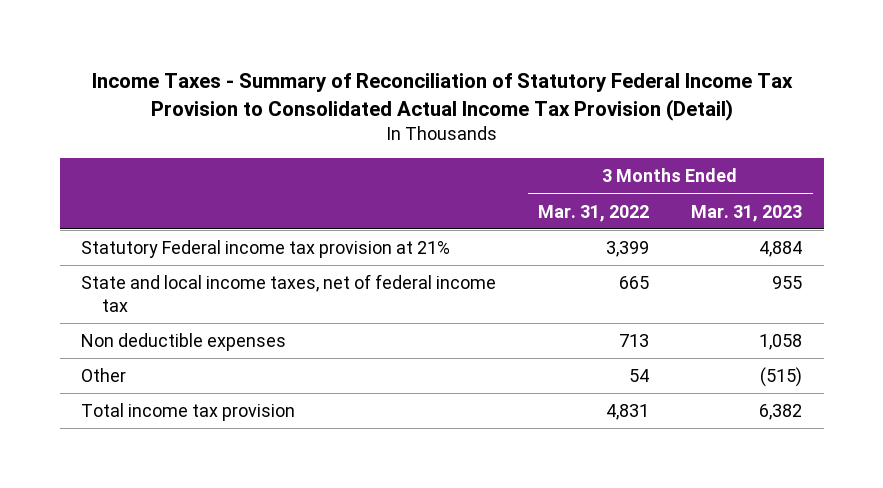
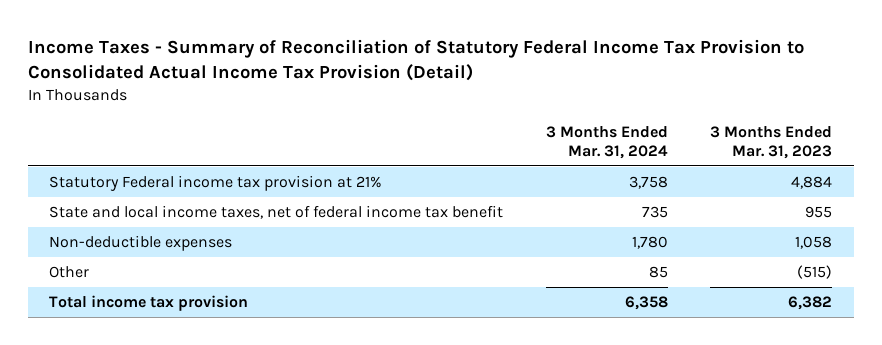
- | 3 Months Ended Mar. 31, 2022 | 3 Months Ended Mar. 31, 2023
+ | 3 Months Ended Mar. 31, 2024 | 3 Months Ended Mar. 31, 2023
- State and local income taxes, net of federal income tax | 665 | 955
- Non deductible expenses | 713 | 1,058
+ State and local income taxes, net of federal income tax benefit | 735 | 955
+ Non-deductible expenses | 1,780 | 1,058

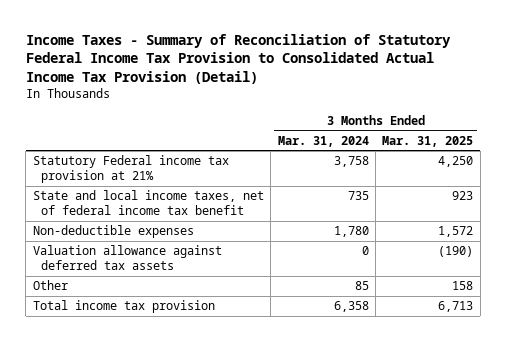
- | 3 Months Ended Mar. 31, 2024 | 3 Months Ended Mar. 31, 2023
+ | 3 Months Ended Mar. 31, 2024 | 3 Months Ended Mar. 31, 2025
+ Valuation allowance against deferred tax assets | 0 | (190)

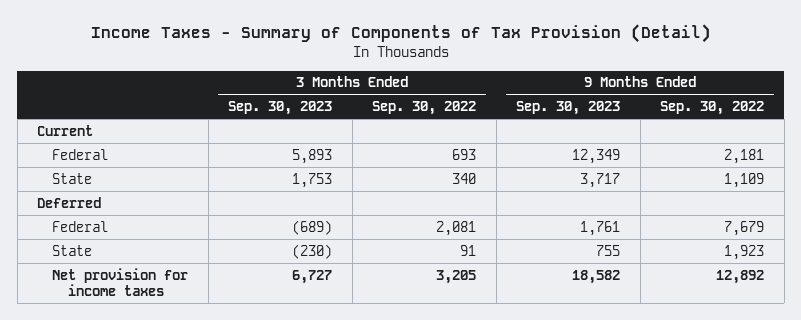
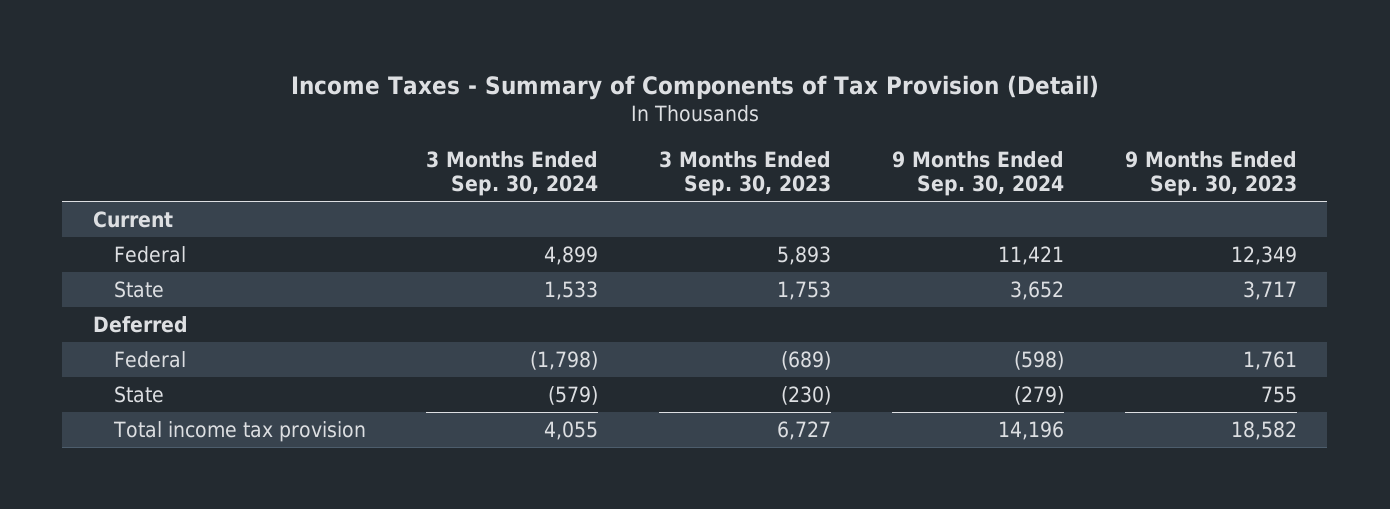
- | 3 Months Ended Sep. 30, 2023 | 3 Months Ended Sep. 30, 2022 | 9 Months Ended Sep. 30, 2023 | 9 Months Ended Sep. 30, 2022
+ | 3 Months Ended Sep. 30, 2024 | 3 Months Ended Sep. 30, 2023 | 9 Months Ended Sep. 30, 2024 | 9 Months Ended Sep. 30, 2023
- Net provision for income taxes | 6,727 | 3,205 | 18,582 | 12,892
+ Total income tax provision | 4,055 | 6,727 | 14,196 | 18,582

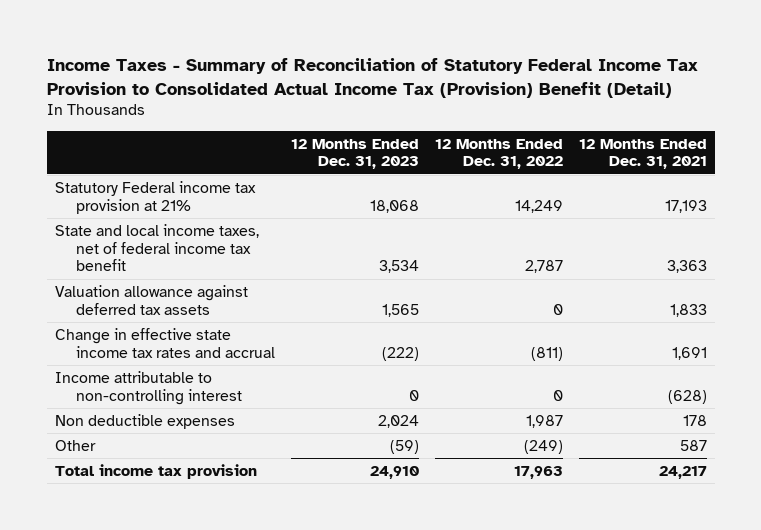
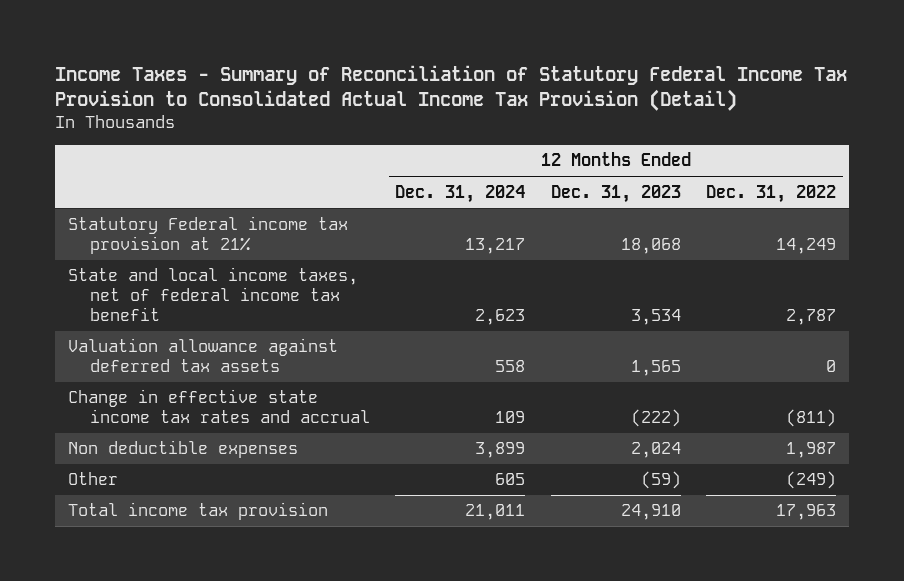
- Income Taxes - Summary of Reconciliation of Statutory Federal Income Tax Provision to Consolidated Actual Income Tax (Provision) Benefit (Detail)
+ Income Taxes - Summary of Reconciliation of Statutory Federal Income Tax Provision to Consolidated Actual Income Tax Provision (Detail)
- | 12 Months Ended Dec. 31, 2023 | 12 Months Ended Dec. 31, 2022 | 12 Months Ended Dec. 31, 2021
+ | 12 Months Ended Dec. 31, 2024 | 12 Months Ended Dec. 31, 2023 | 12 Months Ended Dec. 31, 2022
- Income attributable to non-controlling interest | 0 | 0 | (628)

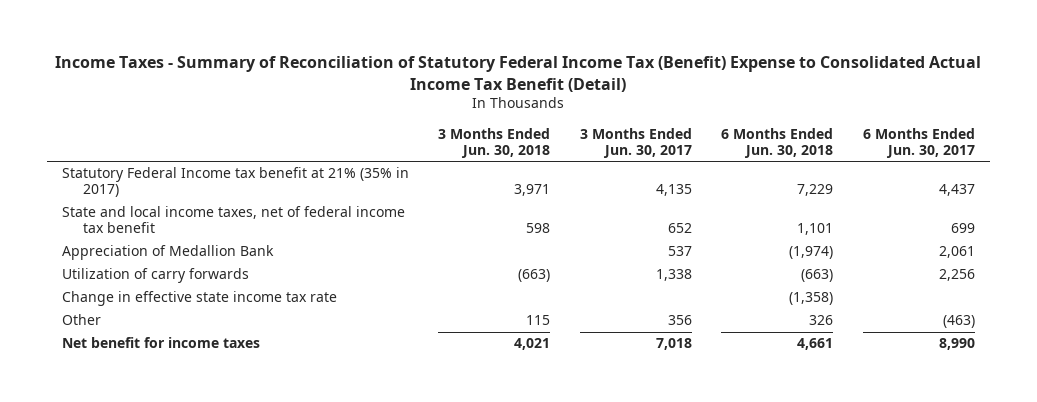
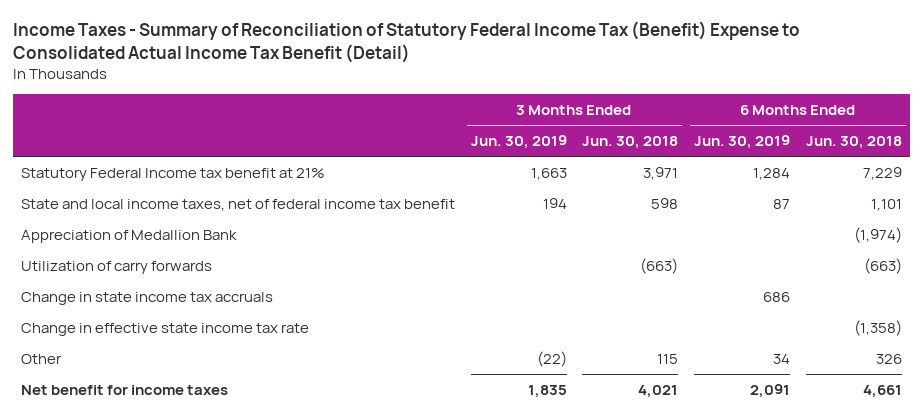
- | 3 Months Ended Jun. 30, 2018 | 3 Months Ended Jun. 30, 2017 | 6 Months Ended Jun. 30, 2018 | 6 Months Ended Jun. 30, 2017
+ | 3 Months Ended Jun. 30, 2019 | 3 Months Ended Jun. 30, 2018 | 6 Months Ended Jun. 30, 2019 | 6 Months Ended Jun. 30, 2018
- Statutory Federal Income tax benefit at 21% (35% in 2017) | 3,971 | 4,135 | 7,229 | 4,437
+ Statutory Federal Income tax benefit at 21% | 1,663 | 3,971 | 1,284 | 7,229
+ Change in state income tax accruals | | | 686 |

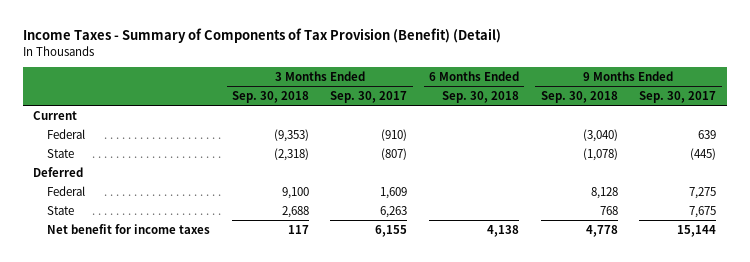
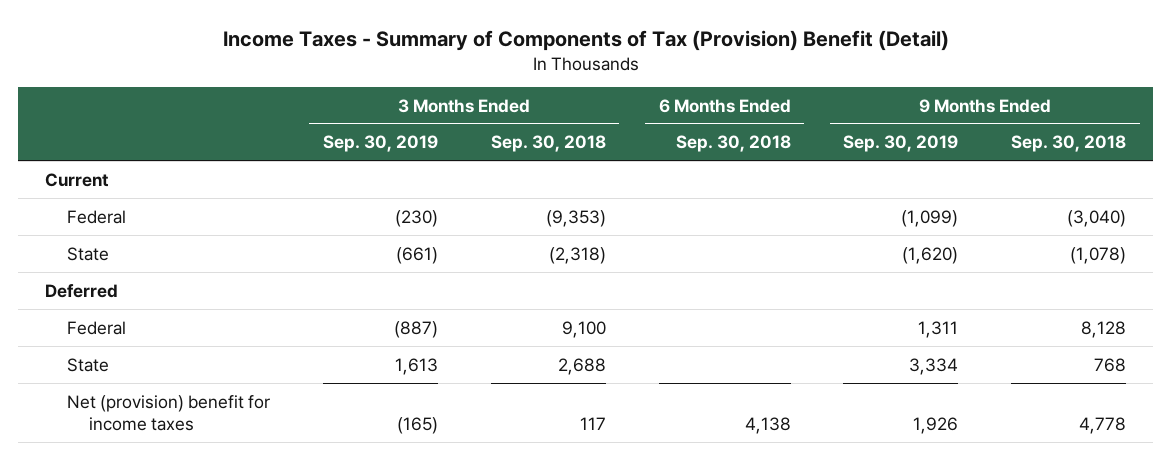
- Income Taxes - Summary of Components of Tax Provision (Benefit) (Detail)
+ Income Taxes - Summary of Components of Tax (Provision) Benefit (Detail)
- | 3 Months Ended Sep. 30, 2018 | 3 Months Ended Sep. 30, 2017 | 6 Months Ended Sep. 30, 2018 | 9 Months Ended Sep. 30, 2018 | 9 Months Ended Sep. 30, 2017
+ | 3 Months Ended Sep. 30, 2019 | 3 Months Ended Sep. 30, 2018 | 6 Months Ended Sep. 30, 2018 | 9 Months Ended Sep. 30, 2019 | 9 Months Ended Sep. 30, 2018
- Net benefit for income taxes | 117 | 6,155 | 4,138 | 4,778 | 15,144
+ Net (provision) benefit for income taxes | (165) | 117 | 4,138 | 1,926 | 4,778

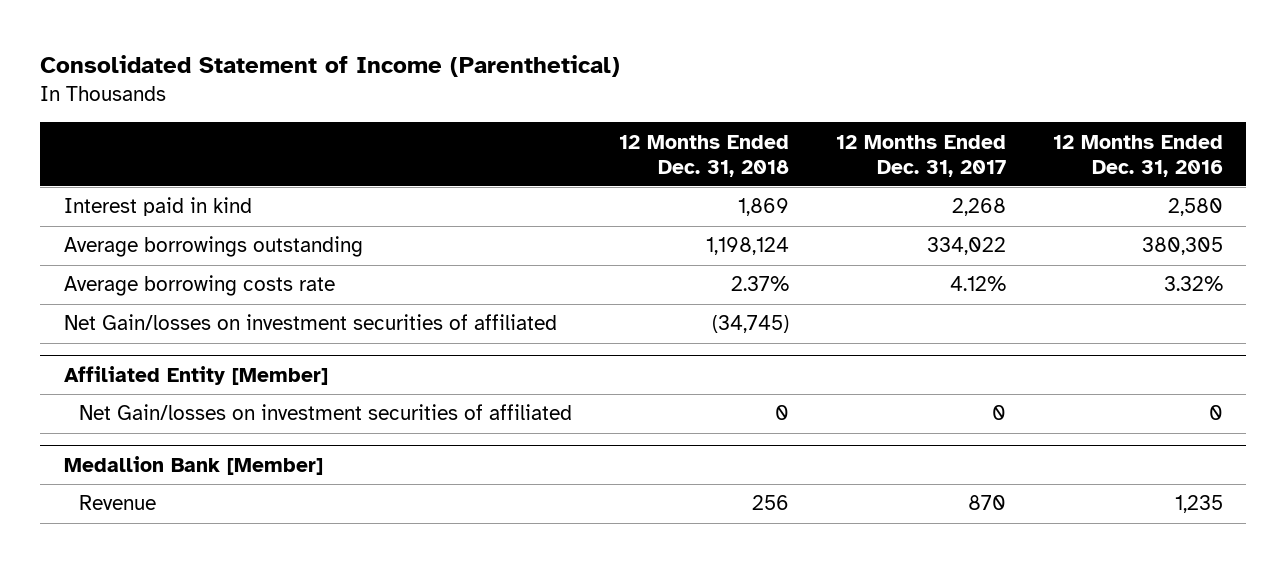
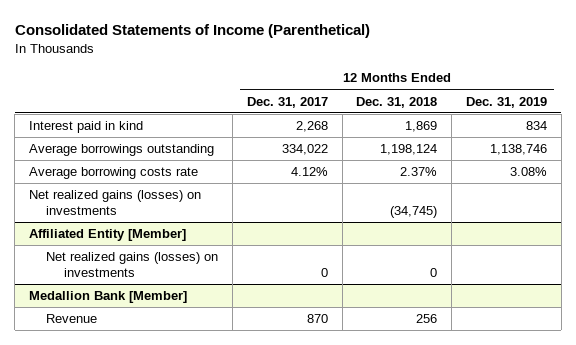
- Consolidated Statement of Income (Parenthetical)
+ Consolidated Statements of Income (Parenthetical)
- | 12 Months Ended Dec. 31, 2018 | 12 Months Ended Dec. 31, 2017 | 12 Months Ended Dec. 31, 2016
+ | 12 Months Ended Dec. 31, 2017 | 12 Months Ended Dec. 31, 2018 | 12 Months Ended Dec. 31, 2019
- Net Gain/losses on investment securities of affiliated | (34,745) | |
+ Net realized gains (losses) on investments | | (34,745) |
@ Affiliated Entity [Member]
- Net Gain/losses on investment securities of affiliated | 0 | 0 | 0
+ Net realized gains (losses) on investments | 0 | 0 |

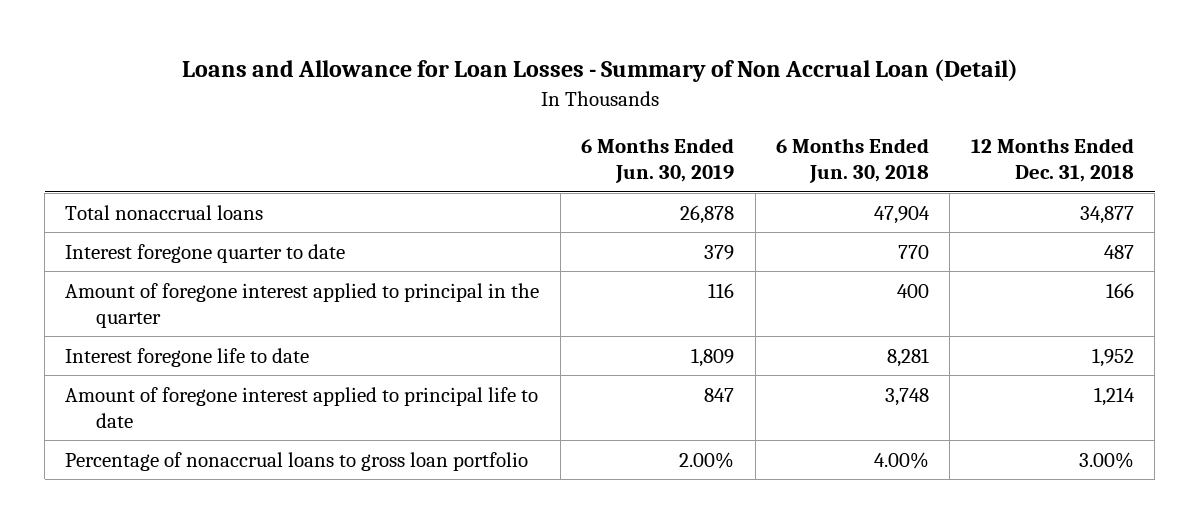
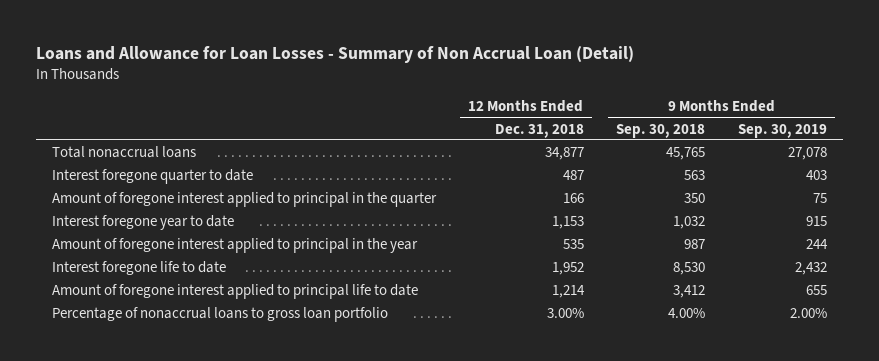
- | 6 Months Ended Jun. 30, 2019 | 6 Months Ended Jun. 30, 2018 | 12 Months Ended Dec. 31, 2018
+ | 12 Months Ended Dec. 31, 2018 | 9 Months Ended Sep. 30, 2018 | 9 Months Ended Sep. 30, 2019
+ Interest foregone year to date | 1,153 | 1,032 | 915
+ Amount of foregone interest applied to principal in the year | 535 | 987 | 244

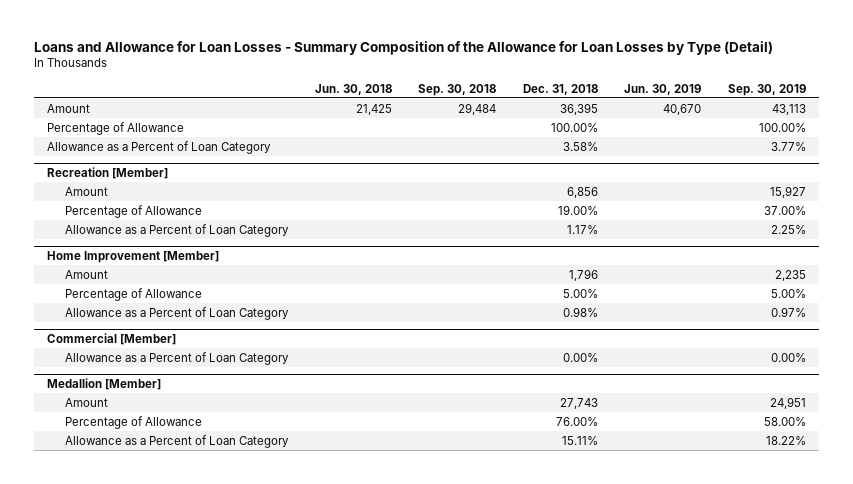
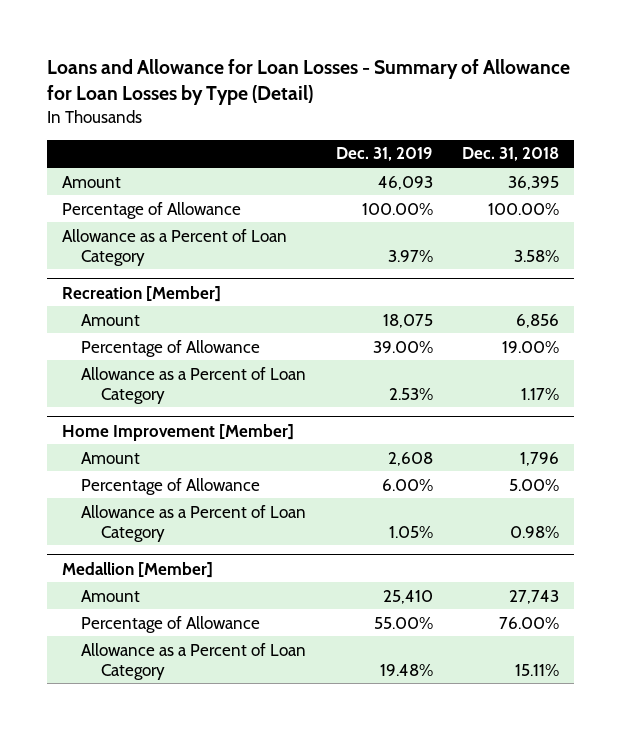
- Loans and Allowance for Loan Losses - Summary Composition of the Allowance for Loan Losses by Type (Detail)
+ Loans and Allowance for Loan Losses - Summary of Allowance for Loan Losses by Type (Detail)
- | Jun. 30, 2018 | Sep. 30, 2018 | Dec. 31, 2018 | Jun. 30, 2019 | Sep. 30, 2019
+ | Dec. 31, 2019 | Dec. 31, 2018
- Commercial [Member]
- Allowance as a Percent of Loan Category | | | 0.00% | | 0.00%

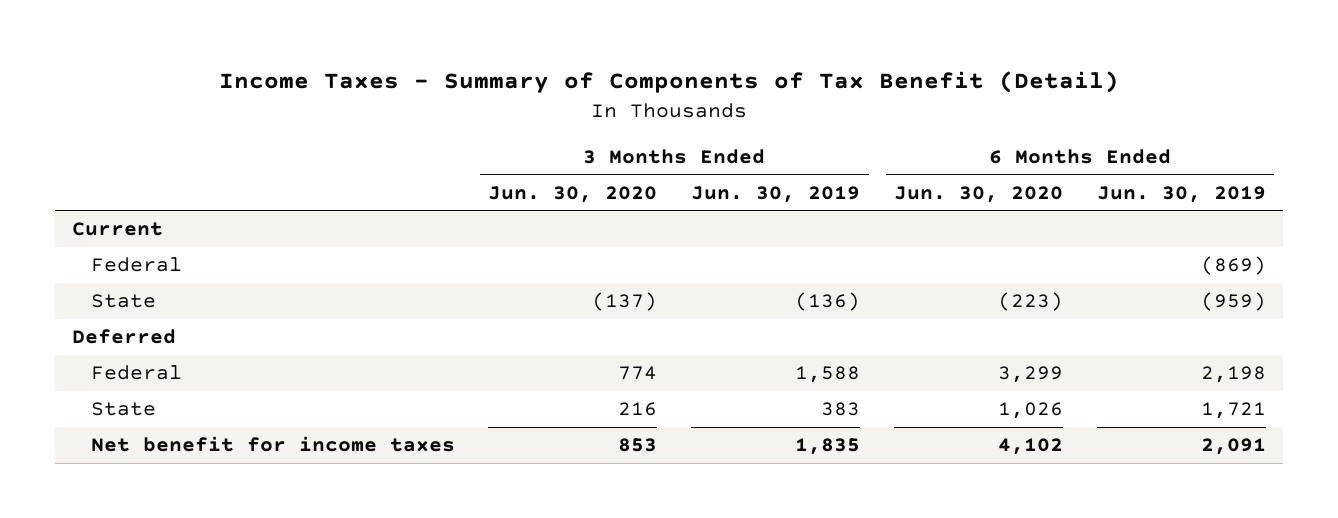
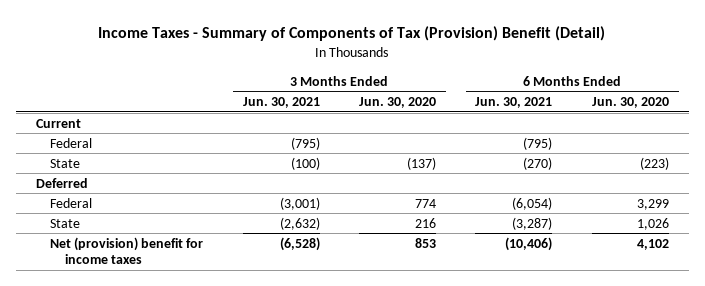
- Income Taxes - Summary of Components of Tax Benefit (Detail)
+ Income Taxes - Summary of Components of Tax (Provision) Benefit (Detail)
- | 3 Months Ended Jun. 30, 2020 | 3 Months Ended Jun. 30, 2019 | 6 Months Ended Jun. 30, 2020 | 6 Months Ended Jun. 30, 2019
+ | 3 Months Ended Jun. 30, 2021 | 3 Months Ended Jun. 30, 2020 | 6 Months Ended Jun. 30, 2021 | 6 Months Ended Jun. 30, 2020
- Net benefit for income taxes | 853 | 1,835 | 4,102 | 2,091
+ Net (provision) benefit for income taxes | (6,528) | 853 | (10,406) | 4,102

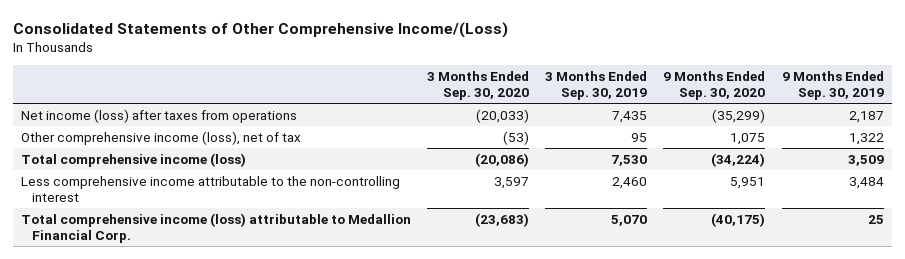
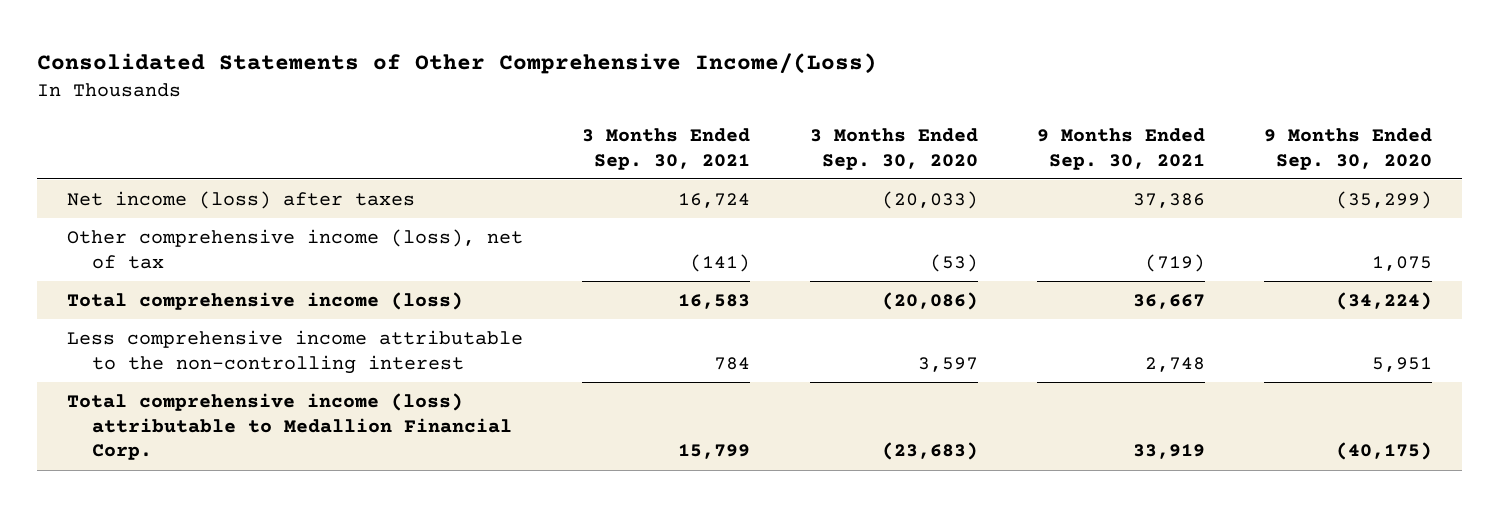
- | 3 Months Ended Sep. 30, 2020 | 3 Months Ended Sep. 30, 2019 | 9 Months Ended Sep. 30, 2020 | 9 Months Ended Sep. 30, 2019
+ | 3 Months Ended Sep. 30, 2021 | 3 Months Ended Sep. 30, 2020 | 9 Months Ended Sep. 30, 2021 | 9 Months Ended Sep. 30, 2020
- Net income (loss) after taxes from operations | (20,033) | 7,435 | (35,299) | 2,187
+ Net income (loss) after taxes | 16,724 | (20,033) | 37,386 | (35,299)

